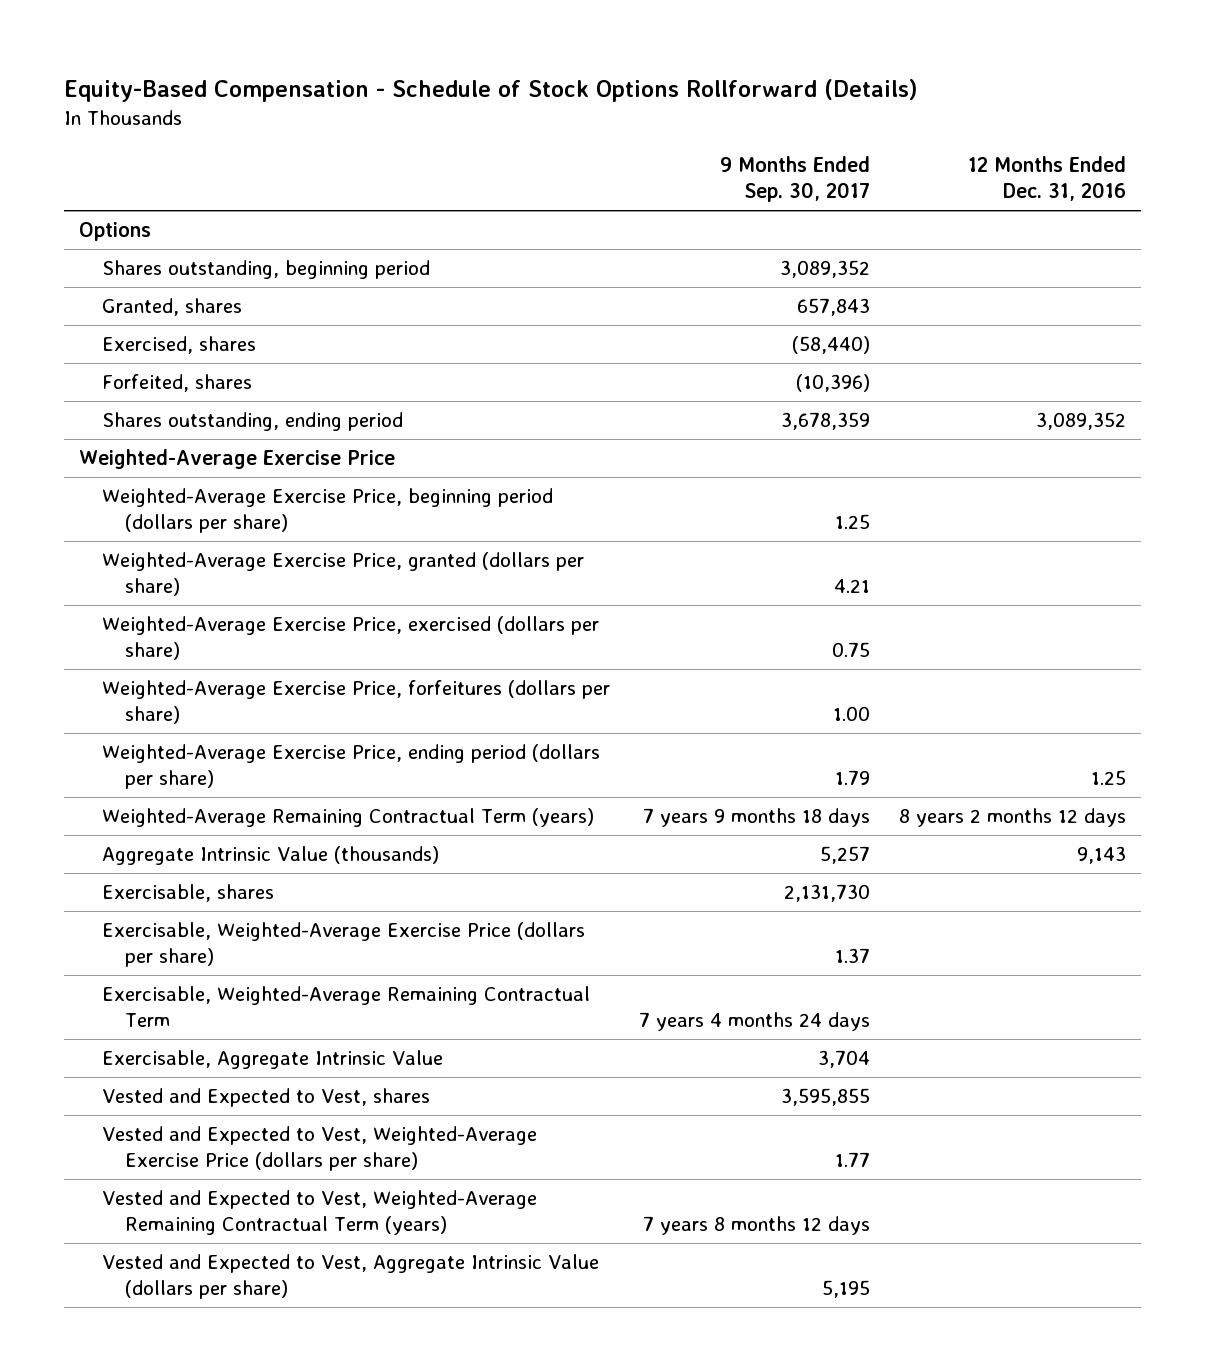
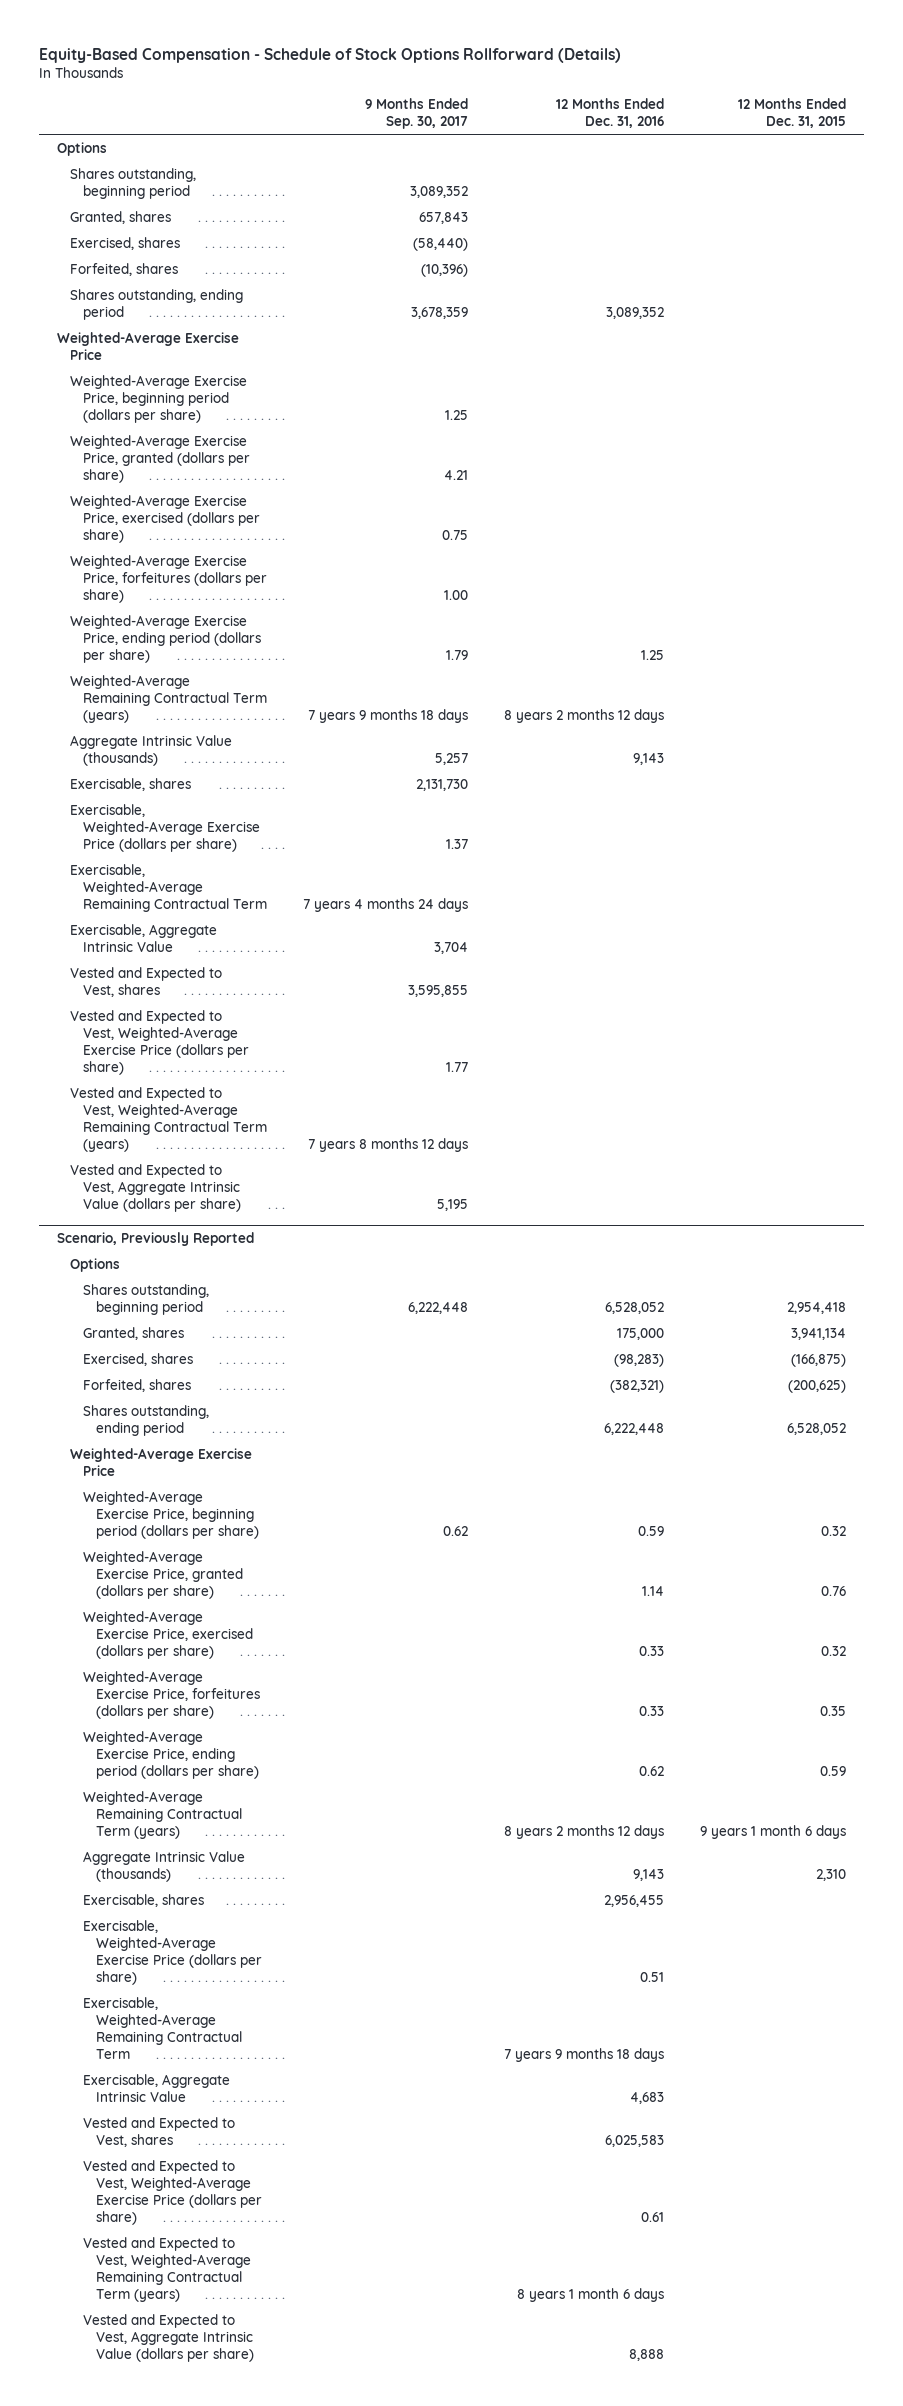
- | 9 Months Ended Sep. 30, 2017 | 12 Months Ended Dec. 31, 2016
+ | 9 Months Ended Sep. 30, 2017 | 12 Months Ended Dec. 31, 2016 | 12 Months Ended Dec. 31, 2015
+ Scenario, Previously Reported
+ Options
+ Shares outstanding, beginning period | 6,222,448 | 6,528,052 | 2,954,418
+ Granted, shares | | 175,000 | 3,941,134
+ Exercised, shares | | (98,283) | (166,875)
+ Forfeited, shares | | (382,321) | (200,625)
+ Shares outstanding, ending period | | 6,222,448 | 6,528,052
+ Weighted-Average Exercise Price
+ Weighted-Average Exercise Price, beginning period (dollars per share) | 0.62 | 0.59 | 0.32
+ Weighted-Average Exercise Price, granted (dollars per share) | | 1.14 | 0.76
+ Weighted-Average Exercise Price, exercised (dollars per share) | | 0.33 | 0.32
+ Weighted-Average Exercise Price, forfeitures (dollars per share) | | 0.33 | 0.35
+ Weighted-Average Exercise Price, ending period (dollars per share) | | 0.62 | 0.59
+ Weighted-Average Remaining Contractual Term (years) | | 8 years 2 months 12 days | 9 years 1 month 6 days
+ Aggregate Intrinsic Value (thousands) | | 9,143 | 2,310
+ Exercisable, shares | | 2,956,455 |
+ Exercisable, Weighted-Average Exercise Price (dollars per share) | | 0.51 |
+ Exercisable, Weighted-Average Remaining Contractual Term | | 7 years 9 months 18 days |
+ Exercisable, Aggregate Intrinsic Value | | 4,683 |
+ Vested and Expected to Vest, shares | | 6,025,583 |
+ Vested and Expected to Vest, Weighted-Average Exercise Price (dollars per share) | | 0.61 |
+ Vested and Expected to Vest, Weighted-Average Remaining Contractual Term (years) | | 8 years 1 month 6 days |
+ Vested and Expected to Vest, Aggregate Intrinsic Value (dollars per share) | | 8,888 |

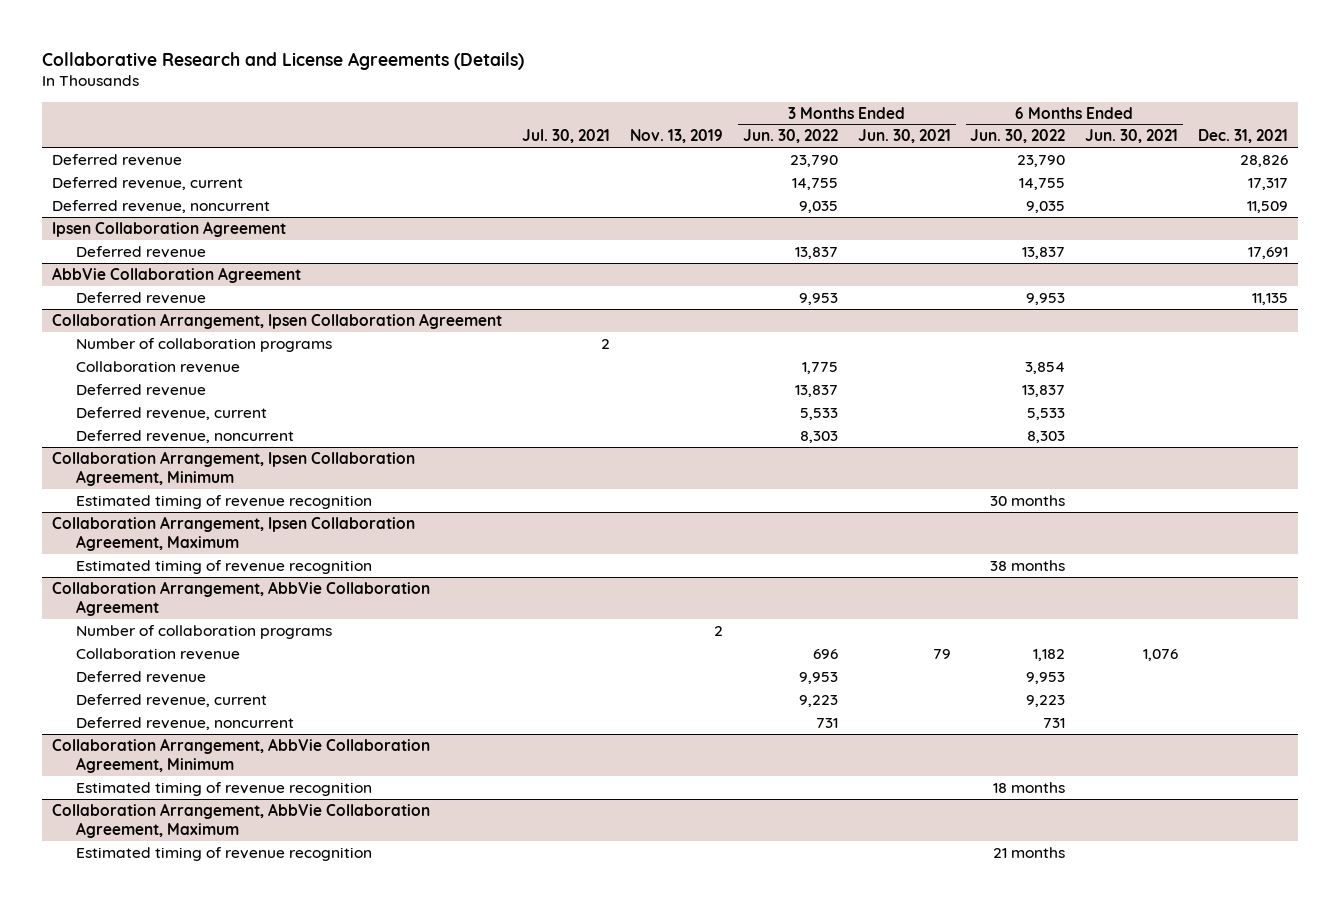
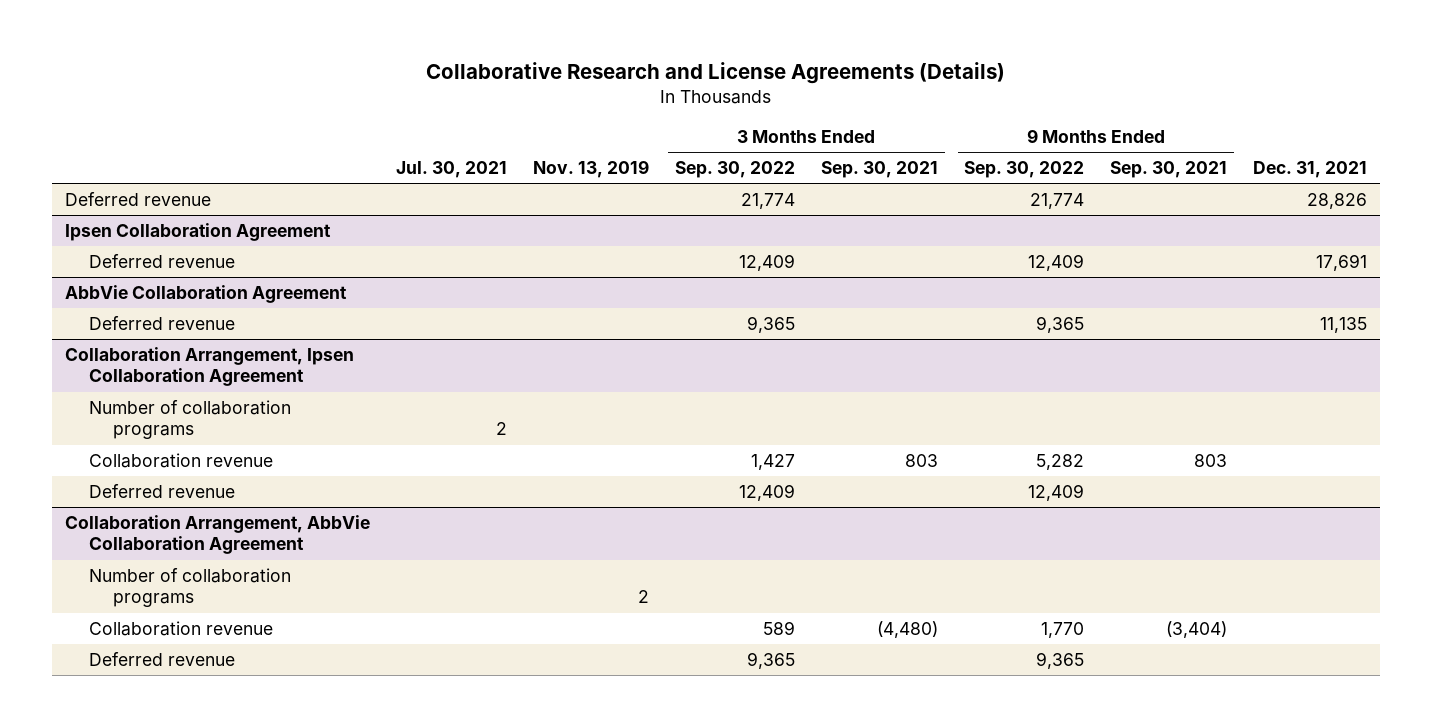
- | Jul. 30, 2021 | Nov. 13, 2019 | 3 Months Ended Jun. 30, 2022 | 3 Months Ended Jun. 30, 2021 | 6 Months Ended Jun. 30, 2022 | 6 Months Ended Jun. 30, 2021 | Dec. 31, 2021
+ | Jul. 30, 2021 | Nov. 13, 2019 | 3 Months Ended Sep. 30, 2022 | 3 Months Ended Sep. 30, 2021 | 9 Months Ended Sep. 30, 2022 | 9 Months Ended Sep. 30, 2021 | Dec. 31, 2021
- Deferred revenue, current | | | 14,755 | | 14,755 | | 17,317
- Deferred revenue, noncurrent | | | 9,035 | | 9,035 | | 11,509
@ Collaboration Arrangement, Ipsen Collaboration Agreement
- Deferred revenue, current | | | 5,533 | | 5,533 | |
- Deferred revenue, noncurrent | | | 8,303 | | 8,303 | |
- Collaboration Arrangement, Ipsen Collaboration Agreement, Minimum
- Estimated timing of revenue recognition | | | | | 30 months | |
- Collaboration Arrangement, Ipsen Collaboration Agreement, Maximum
- Estimated timing of revenue recognition | | | | | 38 months | |
@ Collaboration Arrangement, AbbVie Collaboration Agreement
- Deferred revenue, current | | | 9,223 | | 9,223 | |
- Deferred revenue, noncurrent | | | 731 | | 731 | |
- Collaboration Arrangement, AbbVie Collaboration Agreement, Minimum
- Estimated timing of revenue recognition | | | | | 18 months | |
- Collaboration Arrangement, AbbVie Collaboration Agreement, Maximum
- Estimated timing of revenue recognition | | | | | 21 months | |

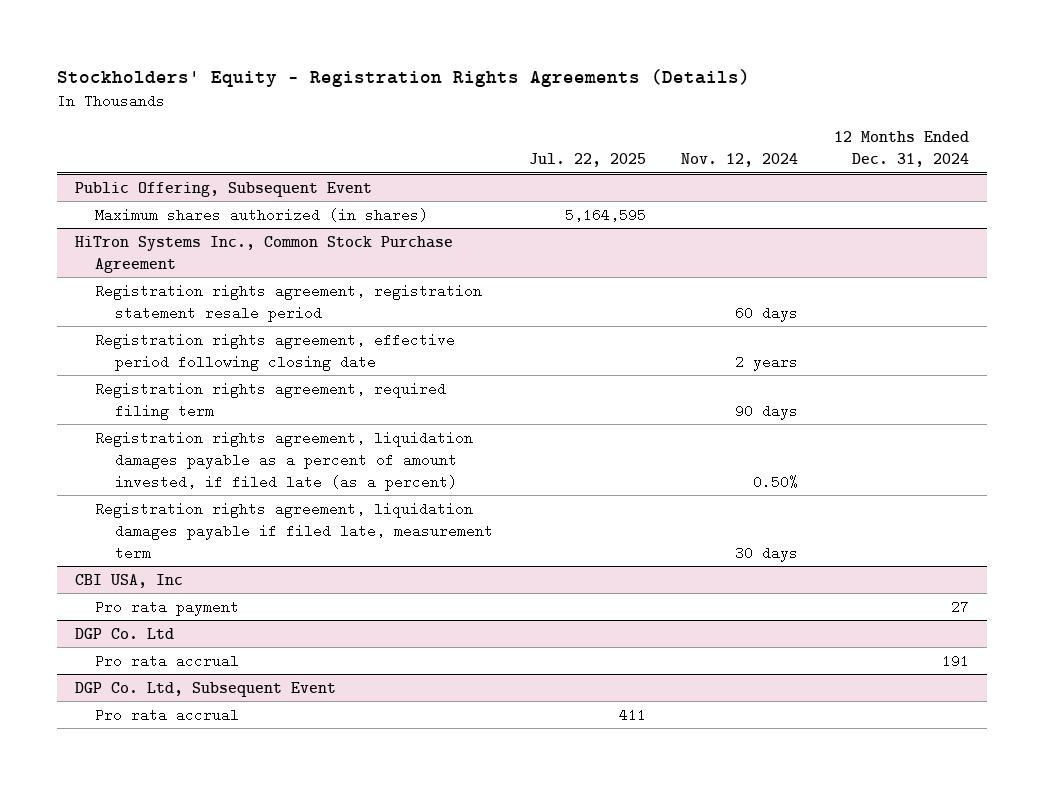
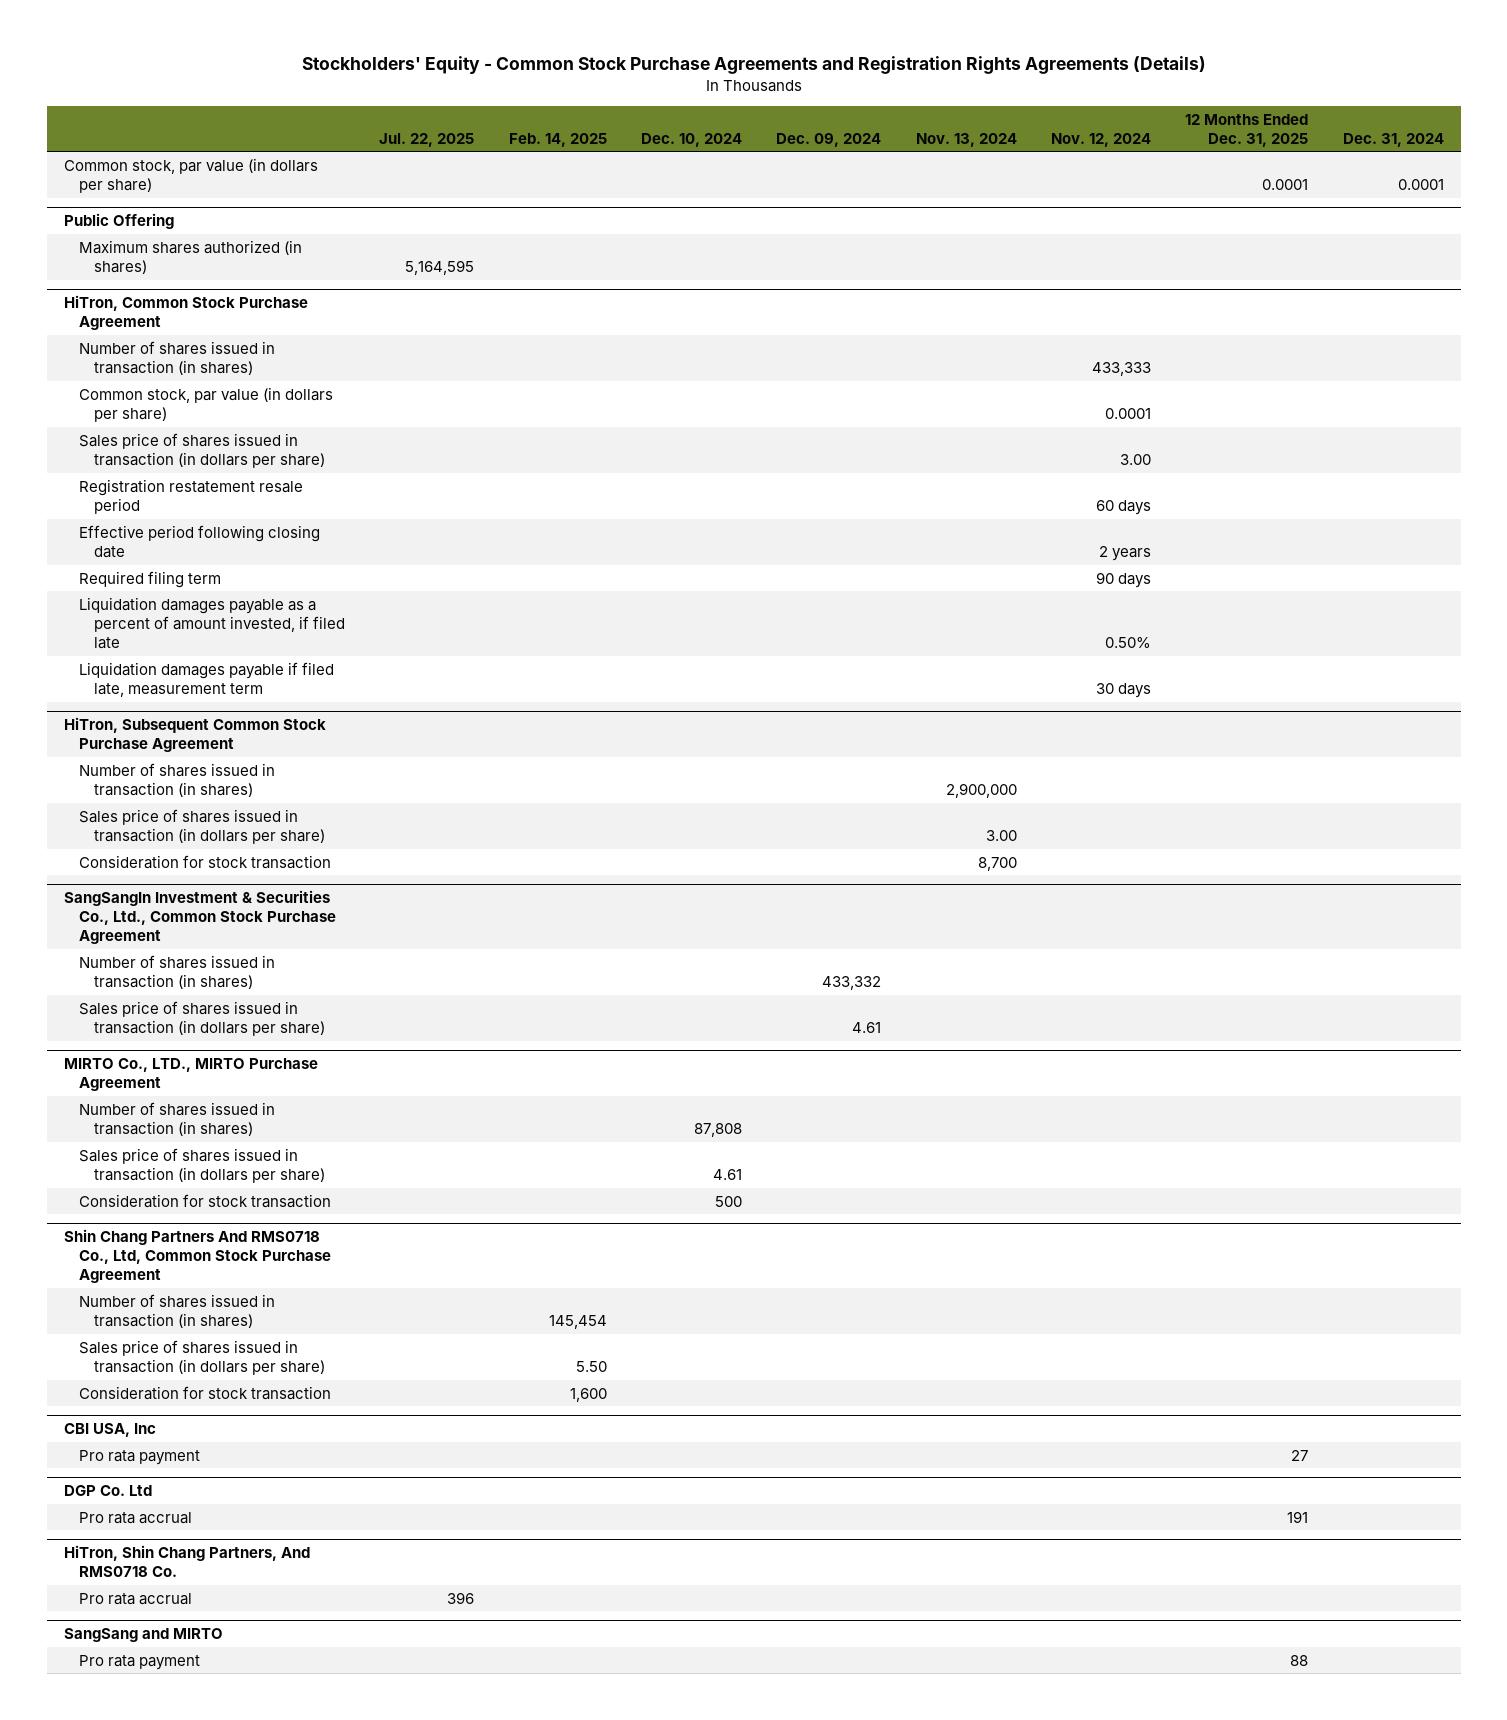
- Stockholders' Equity - Registration Rights Agreements (Details)
+ Stockholders' Equity - Common Stock Purchase Agreements and Registration Rights Agreements (Details)
- | Jul. 22, 2025 | Nov. 12, 2024 | 12 Months Ended Dec. 31, 2024
+ | Jul. 22, 2025 | Feb. 14, 2025 | Dec. 10, 2024 | Dec. 09, 2024 | Nov. 13, 2024 | Nov. 12, 2024 | 12 Months Ended Dec. 31, 2025 | Dec. 31, 2024
- Public Offering, Subsequent Event
+ Common stock, par value (in dollars per share) | | | | | | | 0.0001 | 0.0001
+ Public Offering
- HiTron Systems Inc., Common Stock Purchase Agreement
- Registration rights agreement, registration statement resale period | | 60 days |
- Registration rights agreement, effective period following closing date | | 2 years |
- Registration rights agreement, required filing term | | 90 days |
- Registration rights agreement, liquidation damages payable as a percent of amount invested, if filed late (as a percent) | | 0.50% |
- Registration rights agreement, liquidation damages payable if filed late, measurement term | | 30 days |
+ HiTron, Common Stock Purchase Agreement
+ Number of shares issued in transaction (in shares) | | | | | | 433,333 | |
+ Common stock, par value (in dollars per share) | | | | | | 0.0001 | |
+ Sales price of shares issued in transaction (in dollars per share) | | | | | | 3.00 | |
+ Registration restatement resale period | | | | | | 60 days | |
+ Effective period following closing date | | | | | | 2 years | |
+ Required filing term | | | | | | 90 days | |
+ Liquidation damages payable as a percent of amount invested, if filed late | | | | | | 0.50% | |
+ Liquidation damages payable if filed late, measurement term | | | | | | 30 days | |
+ HiTron, Subsequent Common Stock Purchase Agreement
+ Number of shares issued in transaction (in shares) | | | | | 2,900,000 | | |
+ Sales price of shares issued in transaction (in dollars per share) | | | | | 3.00 | | |
+ Consideration for stock transaction | | | | | 8,700 | | |
+ SangSangIn Investment & Securities Co., Ltd., Common Stock Purchase Agreement
+ Number of shares issued in transaction (in shares) | | | | 433,332 | | | |
+ Sales price of shares issued in transaction (in dollars per share) | | | | 4.61 | | | |
+ MIRTO Co., LTD., MIRTO Purchase Agreement
+ Number of shares issued in transaction (in shares) | | | 87,808 | | | | |
+ Sales price of shares issued in transaction (in dollars per share) | | | 4.61 | | | | |
+ Consideration for stock transaction | | | 500 | | | | |
+ Shin Chang Partners And RMS0718 Co., Ltd, Common Stock Purchase Agreement
+ Number of shares issued in transaction (in shares) | | 145,454 | | | | | |
+ Sales price of shares issued in transaction (in dollars per share) | | 5.50 | | | | | |
+ Consideration for stock transaction | | 1,600 | | | | | |
- DGP Co. Ltd, Subsequent Event
- Pro rata accrual | 411 | |
+ HiTron, Shin Chang Partners, And RMS0718 Co.
+ Pro rata accrual | 396 | | | | | | |
+ SangSang and MIRTO
+ Pro rata payment | | | | | | | 88 |

